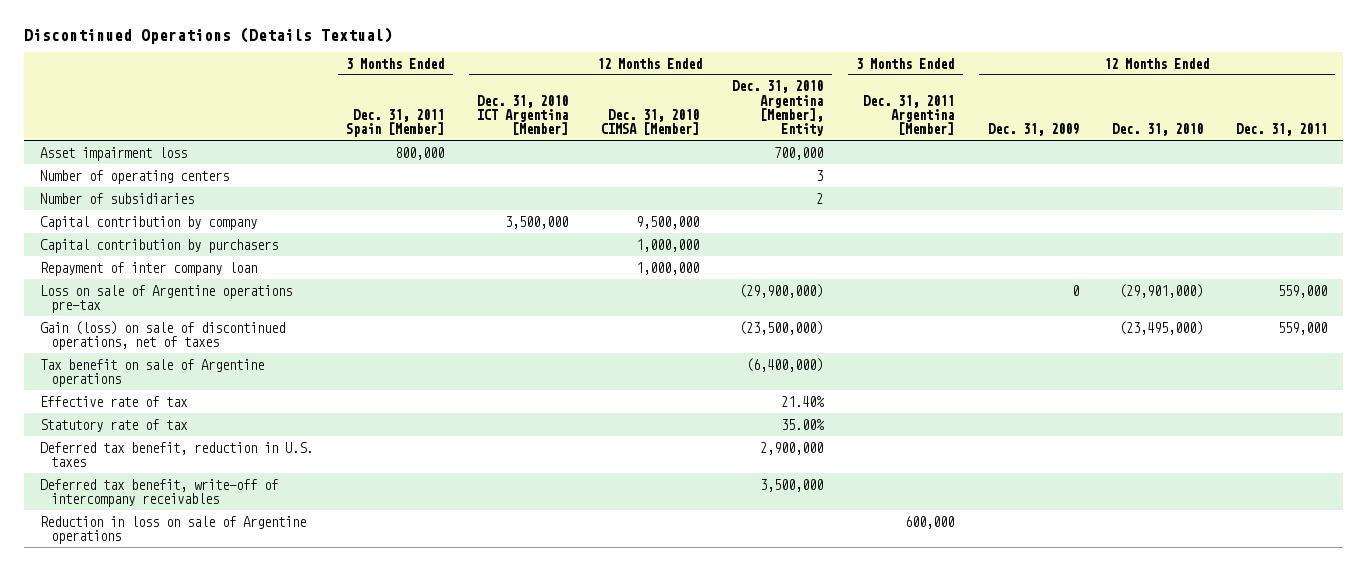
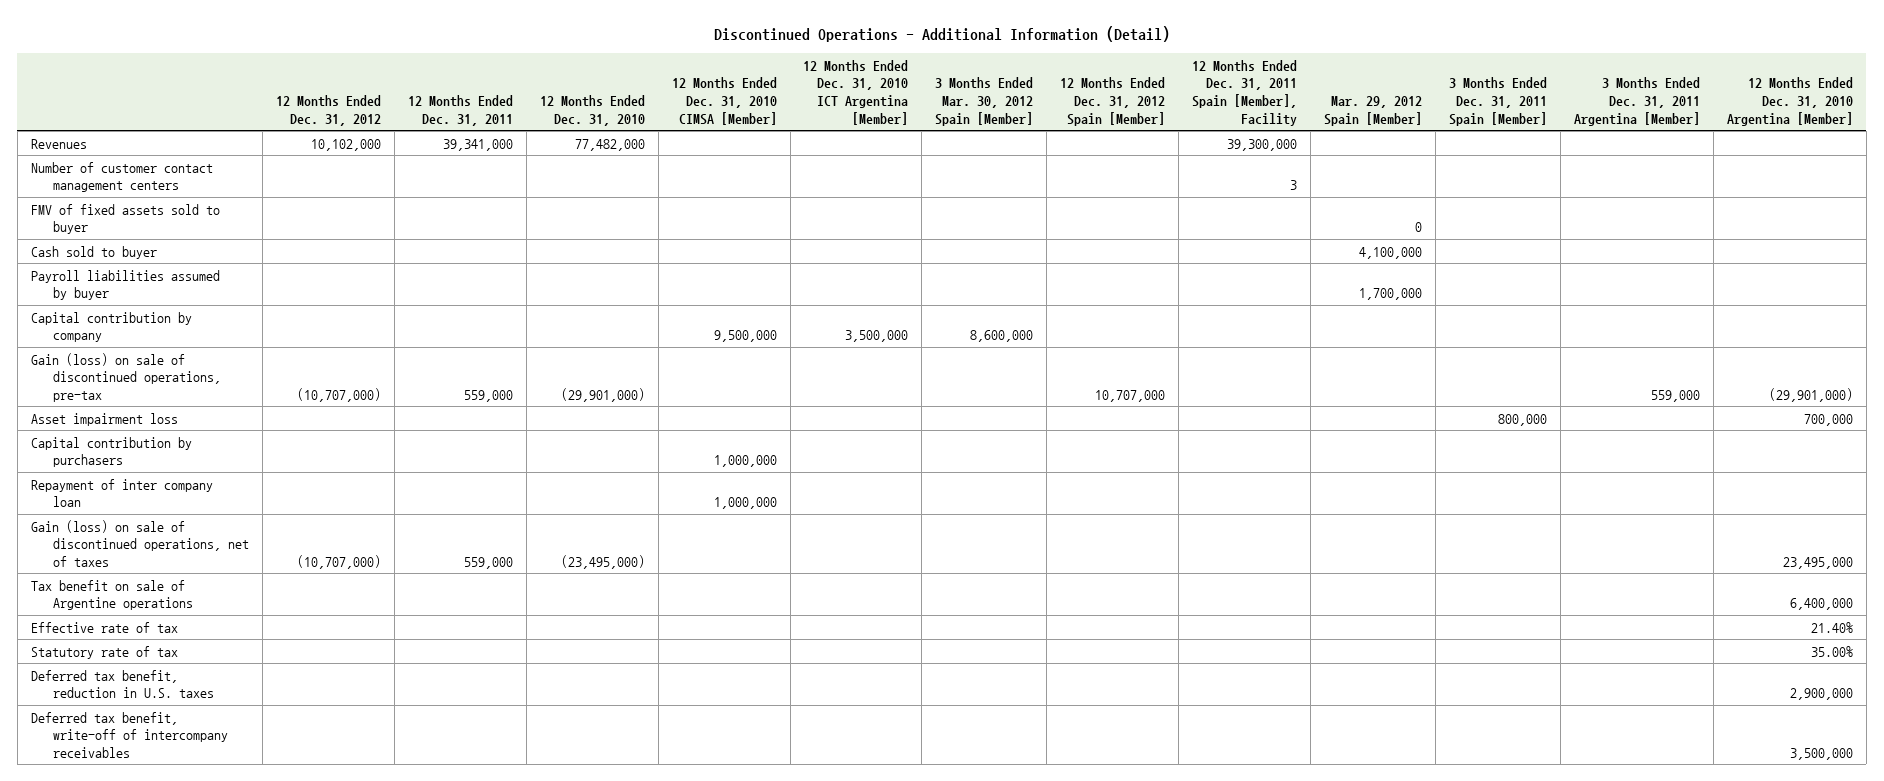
- Discontinued Operations (Details Textual)
+ Discontinued Operations - Additional Information (Detail)
- | 3 Months Ended Dec. 31, 2011 Spain [Member] | 12 Months Ended Dec. 31, 2010 ICT Argentina [Member] | 12 Months Ended Dec. 31, 2010 CIMSA [Member] | 12 Months Ended Dec. 31, 2010 Argentina [Member], Entity | 3 Months Ended Dec. 31, 2011 Argentina [Member] | 12 Months Ended Dec. 31, 2009 | 12 Months Ended Dec. 31, 2010 | 12 Months Ended Dec. 31, 2011
+ | 12 Months Ended Dec. 31, 2012 | 12 Months Ended Dec. 31, 2011 | 12 Months Ended Dec. 31, 2010 | 12 Months Ended Dec. 31, 2010 CIMSA [Member] | 12 Months Ended Dec. 31, 2010 ICT Argentina [Member] | 3 Months Ended Mar. 30, 2012 Spain [Member] | 12 Months Ended Dec. 31, 2012 Spain [Member] | 12 Months Ended Dec. 31, 2011 Spain [Member], Facility | Mar. 29, 2012 Spain [Member] | 3 Months Ended Dec. 31, 2011 Spain [Member] | 3 Months Ended Dec. 31, 2011 Argentina [Member] | 12 Months Ended Dec. 31, 2010 Argentina [Member]
- Number of operating centers | | | | 3 | | | |
- Number of subsidiaries | | | | 2 | | | |
+ Revenues | 10,102,000 | 39,341,000 | 77,482,000 | | | | | 39,300,000 | | | |
+ Number of customer contact management centers | | | | | | | | 3 | | | |
+ FMV of fixed assets sold to buyer | | | | | | | | | 0 | | |
+ Cash sold to buyer | | | | | | | | | 4,100,000 | | |
+ Payroll liabilities assumed by buyer | | | | | | | | | 1,700,000 | | |
+ Gain (loss) on sale of discontinued operations, pre-tax | (10,707,000) | 559,000 | (29,901,000) | | | | 10,707,000 | | | | 559,000 | (29,901,000)
moved down: Asset impairment loss | | | | | | | | | | 800,000 | | 700,000
- Loss on sale of Argentine operations pre-tax | | | | (29,900,000) | | 0 | (29,901,000) | 559,000
- Reduction in loss on sale of Argentine operations | | | | | 600,000 | | |

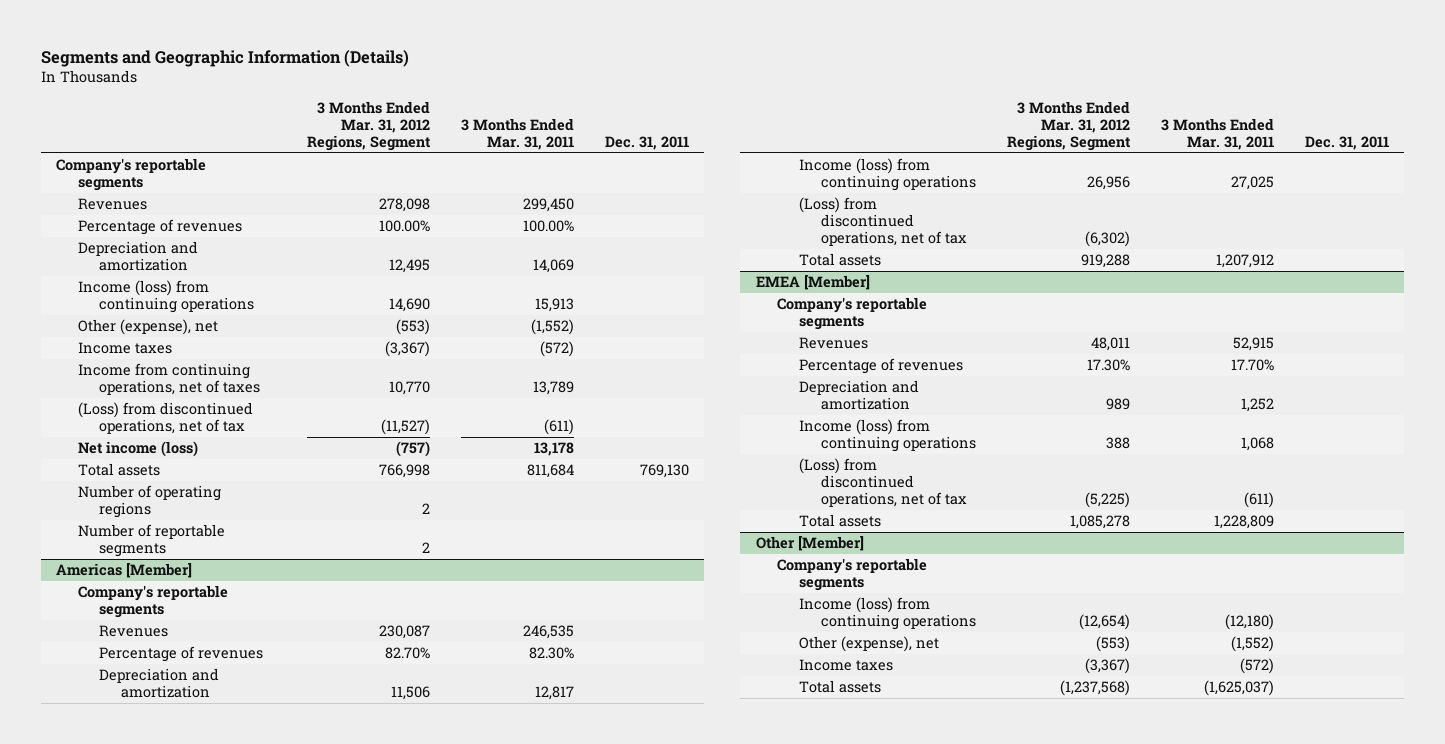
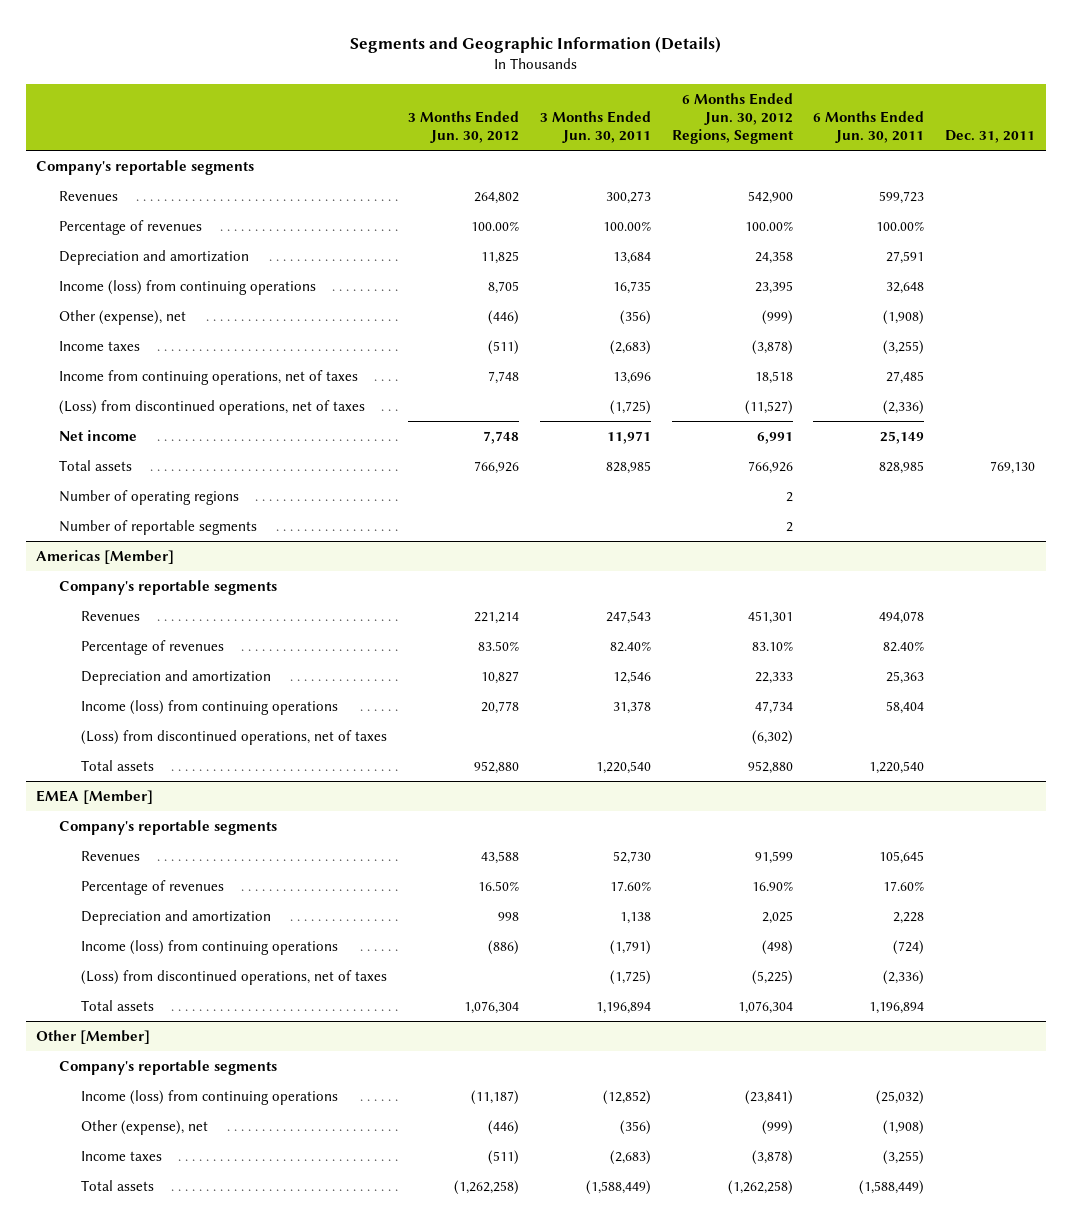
- | 3 Months Ended Mar. 31, 2012 Regions, Segment | 3 Months Ended Mar. 31, 2011 | Dec. 31, 2011
+ | 3 Months Ended Jun. 30, 2012 | 3 Months Ended Jun. 30, 2011 | 6 Months Ended Jun. 30, 2012 Regions, Segment | 6 Months Ended Jun. 30, 2011 | Dec. 31, 2011
- (Loss) from discontinued operations, net of tax | (11,527) | (611) |
- Net income (loss) | (757) | 13,178 |
+ (Loss) from discontinued operations, net of taxes | | (1,725) | (11,527) | (2,336) |
+ Net income | 7,748 | 11,971 | 6,991 | 25,149 |
@ Americas [Member]
- (Loss) from discontinued operations, net of tax | (6,302) | |
+ (Loss) from discontinued operations, net of taxes | | | (6,302) | |
@ EMEA [Member]
- (Loss) from discontinued operations, net of tax | (5,225) | (611) |
+ (Loss) from discontinued operations, net of taxes | | (1,725) | (5,225) | (2,336) |

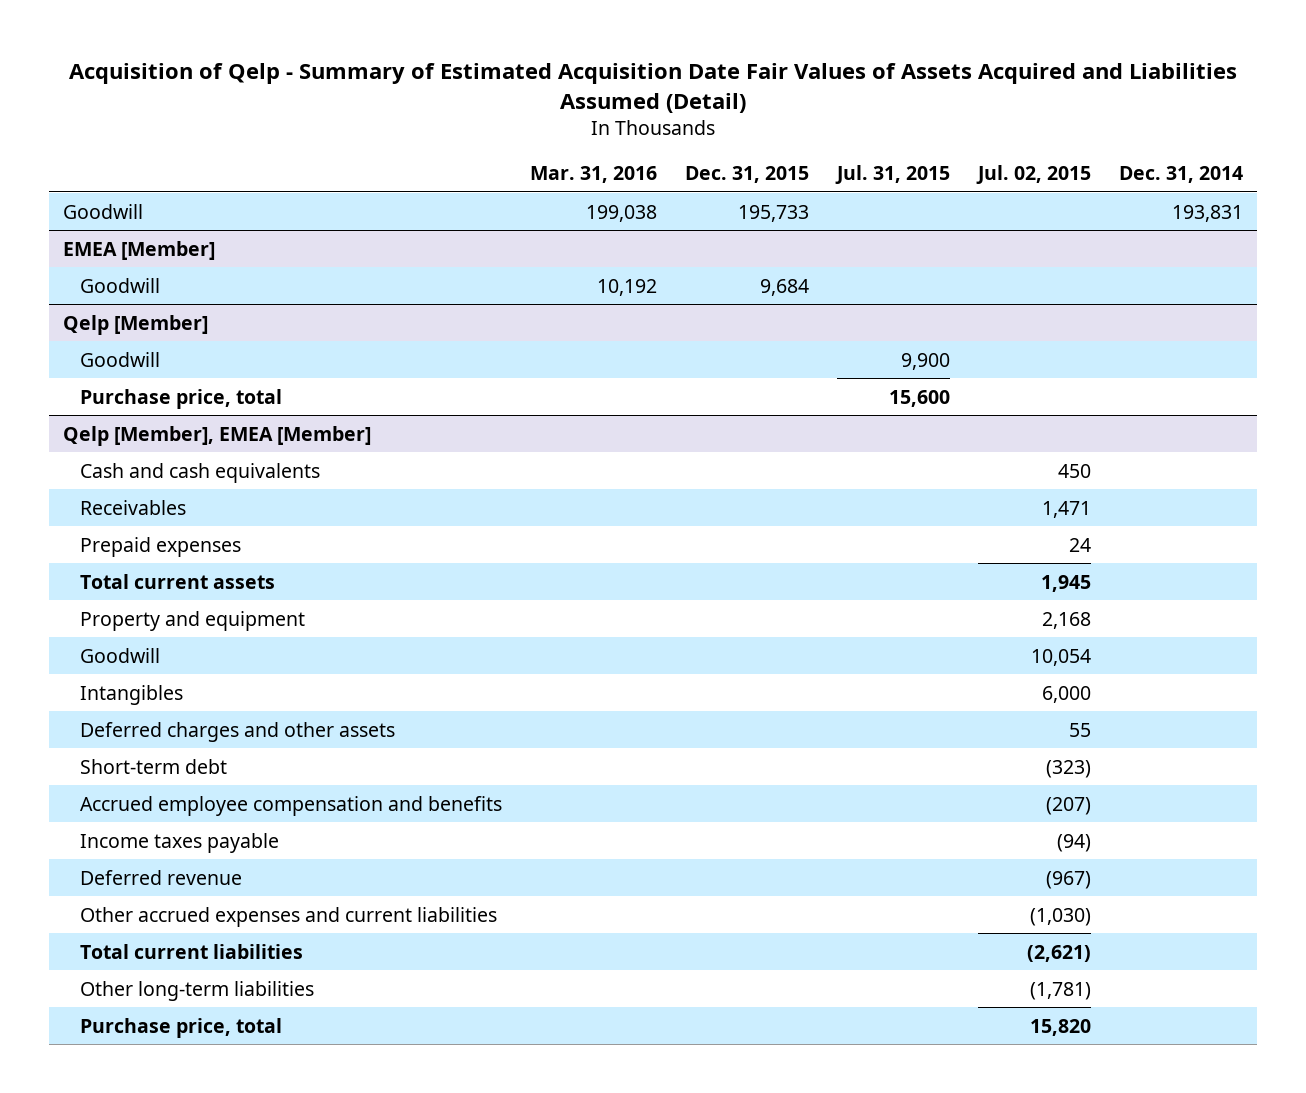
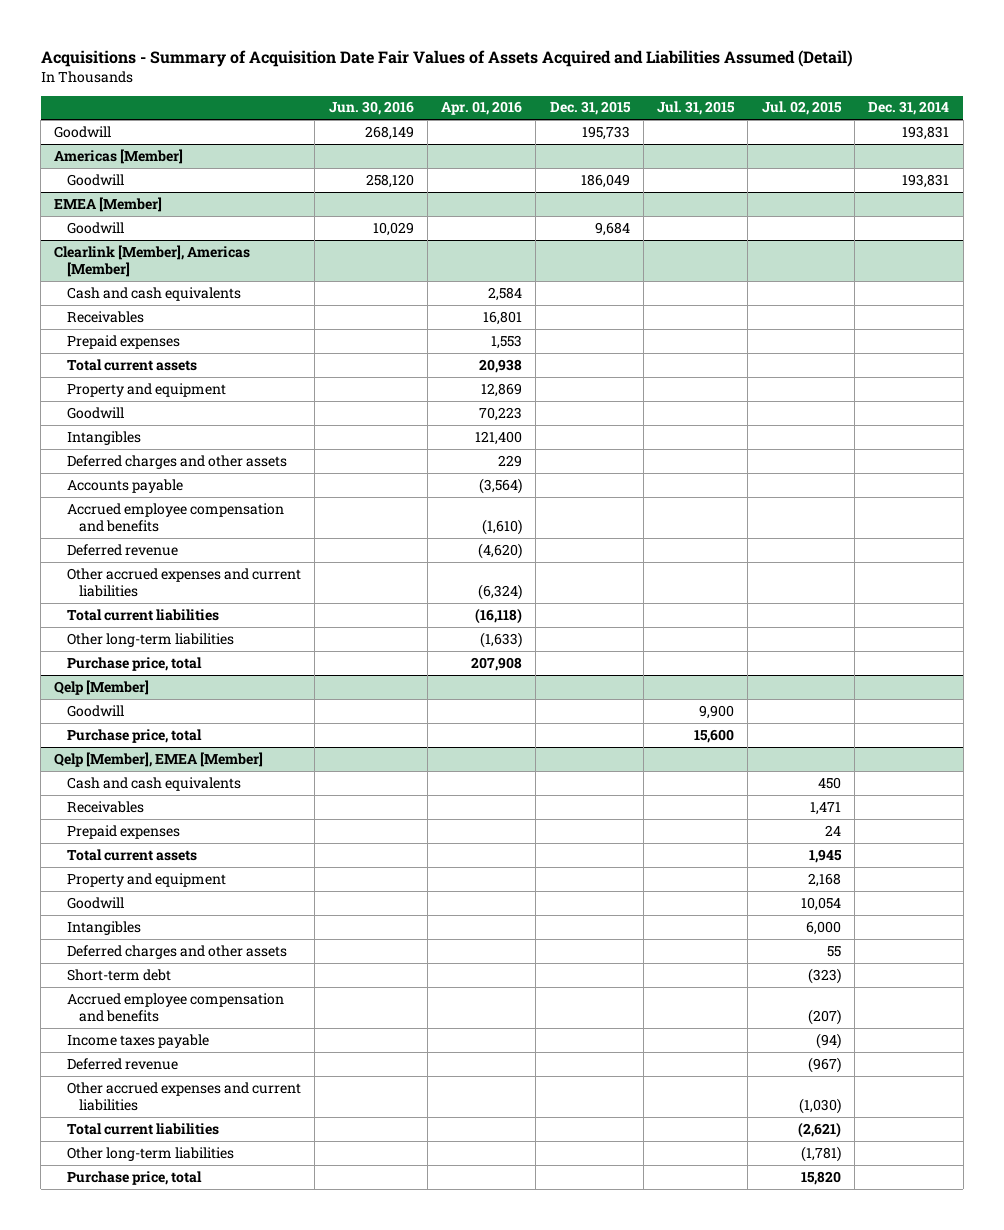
- Acquisition of Qelp - Summary of Estimated Acquisition Date Fair Values of Assets Acquired and Liabilities Assumed (Detail)
+ Acquisitions - Summary of Acquisition Date Fair Values of Assets Acquired and Liabilities Assumed (Detail)
- | Mar. 31, 2016 | Dec. 31, 2015 | Jul. 31, 2015 | Jul. 02, 2015 | Dec. 31, 2014
+ | Jun. 30, 2016 | Apr. 01, 2016 | Dec. 31, 2015 | Jul. 31, 2015 | Jul. 02, 2015 | Dec. 31, 2014
+ Americas [Member]
+ Goodwill | 258,120 | | 186,049 | | | 193,831
+ Clearlink [Member], Americas [Member]
+ Cash and cash equivalents | | 2,584 | | | |
+ Receivables | | 16,801 | | | |
+ Prepaid expenses | | 1,553 | | | |
+ Total current assets | | 20,938 | | | |
+ Property and equipment | | 12,869 | | | |
+ Goodwill | | 70,223 | | | |
+ Intangibles | | 121,400 | | | |
+ Deferred charges and other assets | | 229 | | | |
+ Accounts payable | | (3,564) | | | |
+ Accrued employee compensation and benefits | | (1,610) | | | |
+ Deferred revenue | | (4,620) | | | |
+ Other accrued expenses and current liabilities | | (6,324) | | | |
+ Total current liabilities | | (16,118) | | | |
+ Other long-term liabilities | | (1,633) | | | |
+ Purchase price, total | | 207,908 | | | |

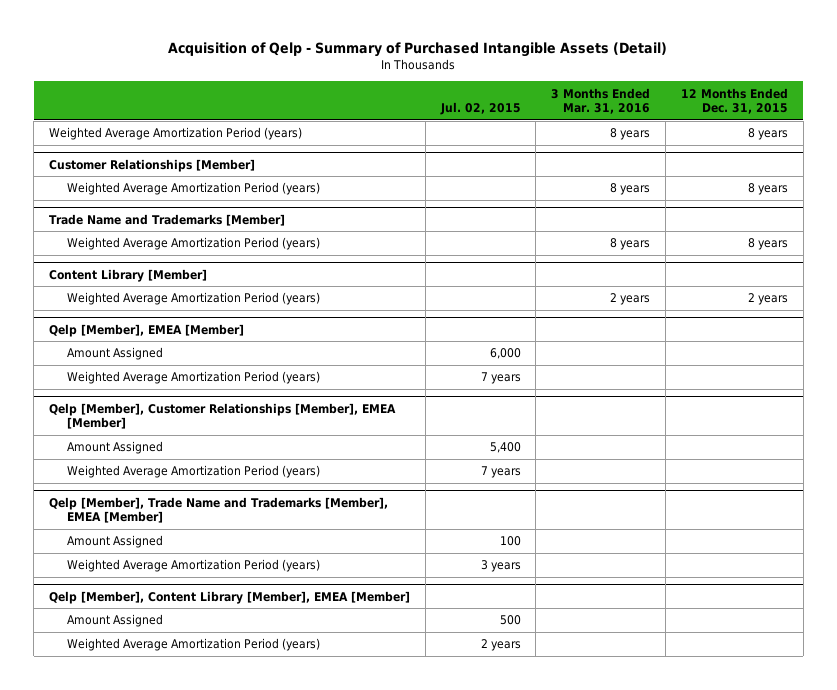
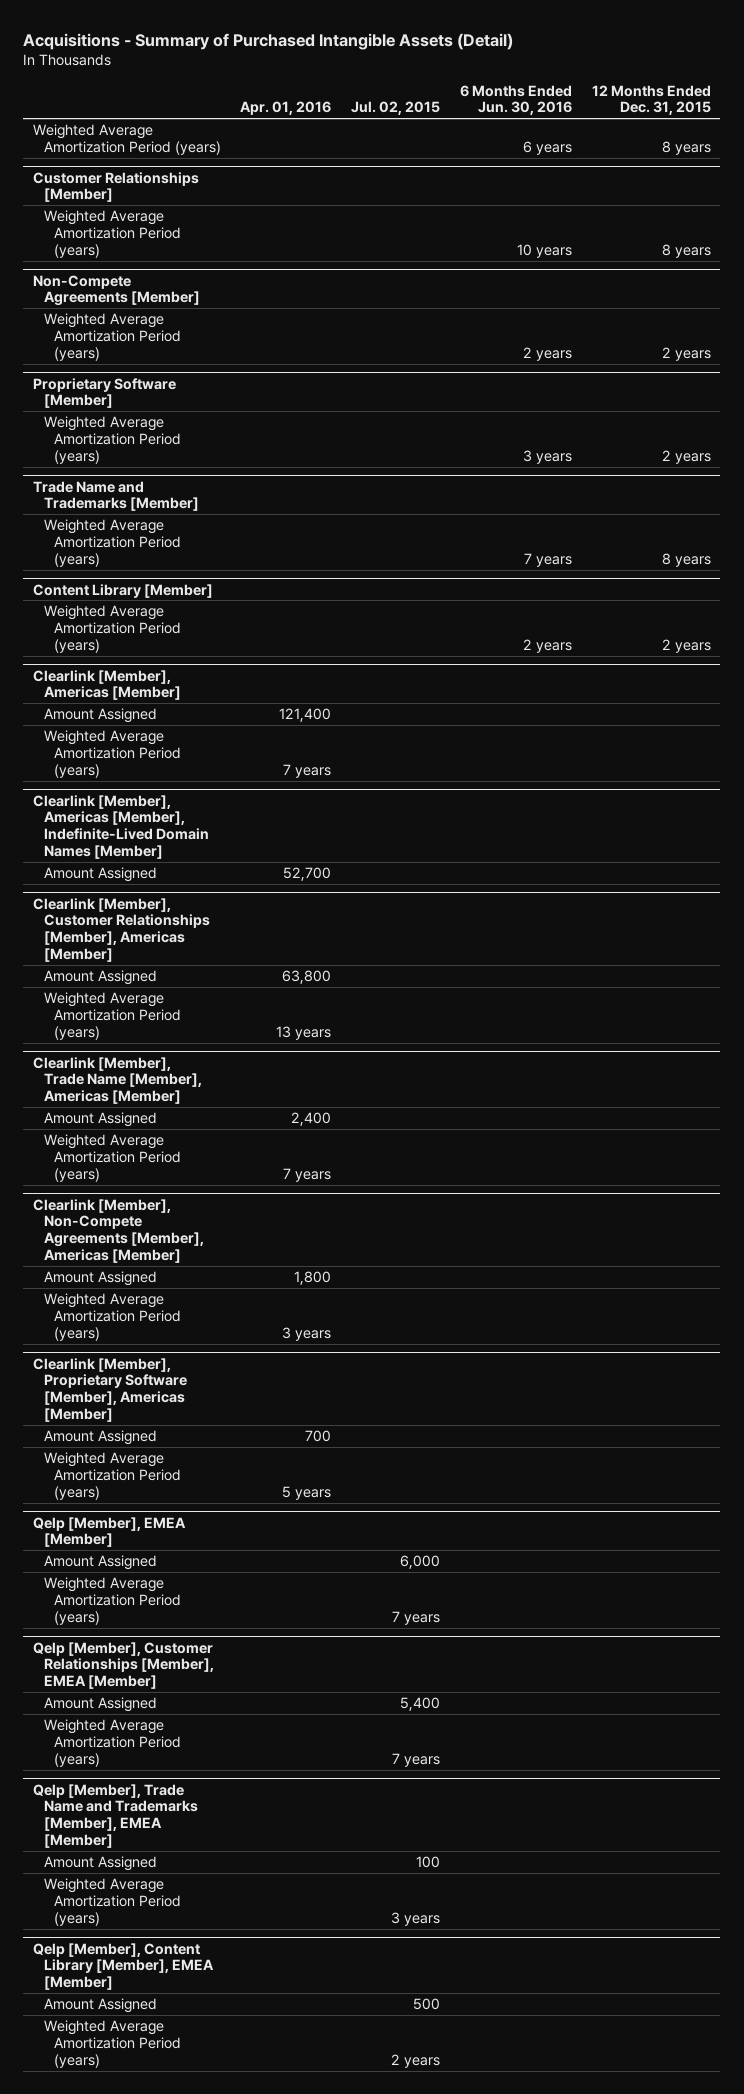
- Acquisition of Qelp - Summary of Purchased Intangible Assets (Detail)
+ Acquisitions - Summary of Purchased Intangible Assets (Detail)
- | Jul. 02, 2015 | 3 Months Ended Mar. 31, 2016 | 12 Months Ended Dec. 31, 2015
+ | Apr. 01, 2016 | Jul. 02, 2015 | 6 Months Ended Jun. 30, 2016 | 12 Months Ended Dec. 31, 2015
+ Non-Compete Agreements [Member]
+ Weighted Average Amortization Period (years) | | | 2 years | 2 years
+ Proprietary Software [Member]
+ Weighted Average Amortization Period (years) | | | 3 years | 2 years
+ Clearlink [Member], Americas [Member]
+ Amount Assigned | 121,400 | | |
+ Weighted Average Amortization Period (years) | 7 years | | |
+ Clearlink [Member], Americas [Member], Indefinite-Lived Domain Names [Member]
+ Amount Assigned | 52,700 | | |
+ Clearlink [Member], Customer Relationships [Member], Americas [Member]
+ Amount Assigned | 63,800 | | |
+ Weighted Average Amortization Period (years) | 13 years | | |
+ Clearlink [Member], Trade Name [Member], Americas [Member]
+ Amount Assigned | 2,400 | | |
+ Weighted Average Amortization Period (years) | 7 years | | |
+ Clearlink [Member], Non-Compete Agreements [Member], Americas [Member]
+ Amount Assigned | 1,800 | | |
+ Weighted Average Amortization Period (years) | 3 years | | |
+ Clearlink [Member], Proprietary Software [Member], Americas [Member]
+ Amount Assigned | 700 | | |
+ Weighted Average Amortization Period (years) | 5 years | | |

